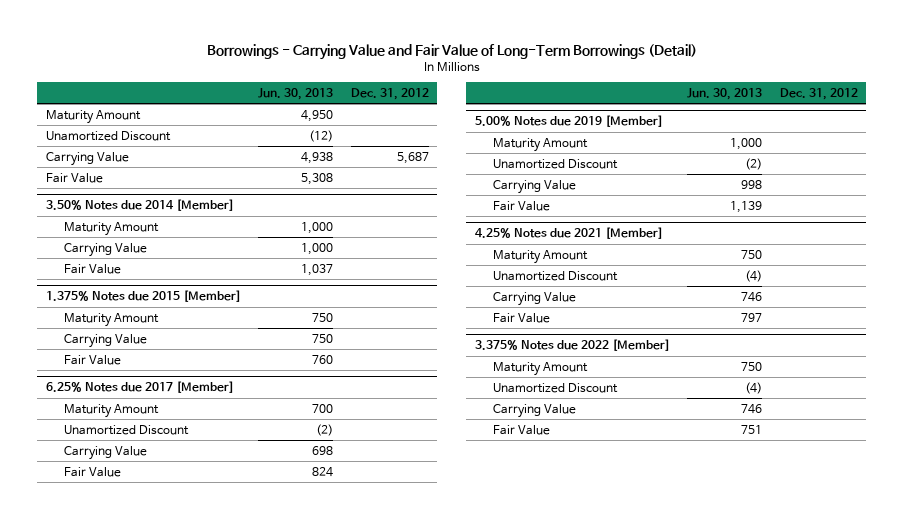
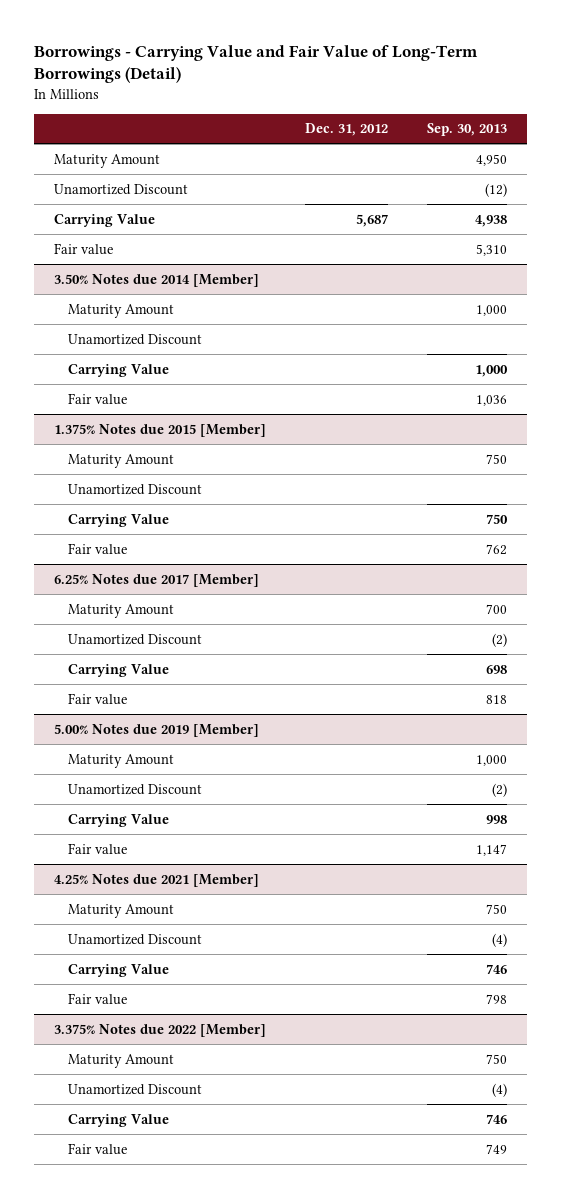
- | Jun. 30, 2013 | Dec. 31, 2012
+ | Dec. 31, 2012 | Sep. 30, 2013
- Fair Value | 5,308 |
+ Fair value | | 5,310
@ 3.50% Notes due 2014 [Member]
+ Unamortized Discount
- Fair Value | 1,037 |
+ Fair value | | 1,036
@ 1.375% Notes due 2015 [Member]
+ Unamortized Discount
- Fair Value | 760 |
+ Fair value | | 762
@ 6.25% Notes due 2017 [Member]
- Fair Value | 824 |
+ Fair value | | 818
@ 5.00% Notes due 2019 [Member]
- Fair Value | 1,139 |
+ Fair value | | 1,147
@ 4.25% Notes due 2021 [Member]
- Fair Value | 797 |
+ Fair value | | 798
@ 3.375% Notes due 2022 [Member]
- Fair Value | 751 |
+ Fair value | | 749

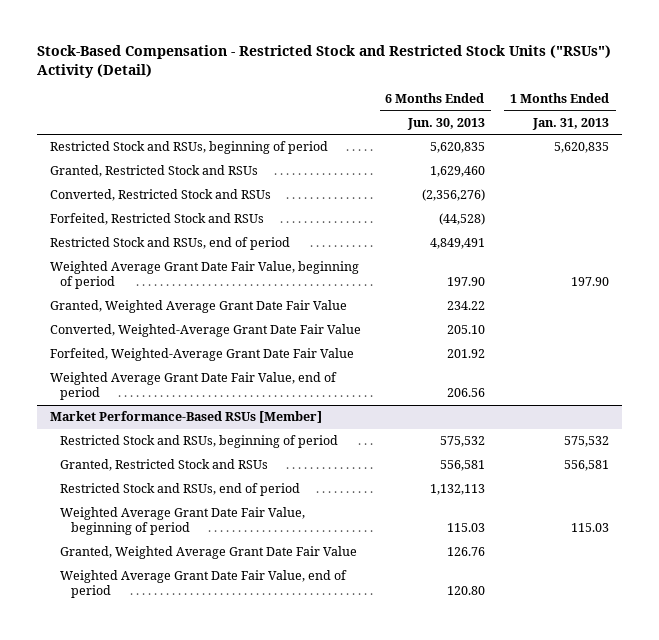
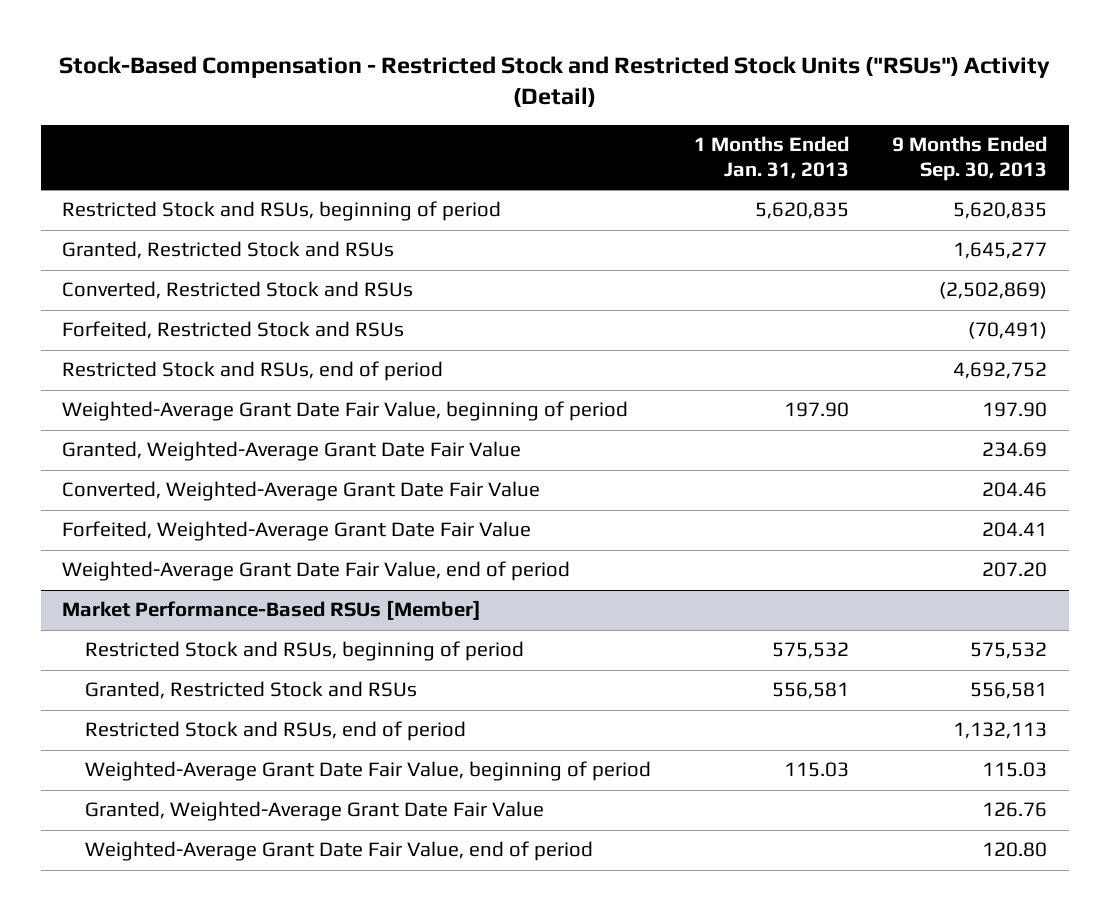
- | 6 Months Ended Jun. 30, 2013 | 1 Months Ended Jan. 31, 2013
+ | 1 Months Ended Jan. 31, 2013 | 9 Months Ended Sep. 30, 2013
- Weighted Average Grant Date Fair Value, beginning of period | 197.90 | 197.90
- Granted, Weighted Average Grant Date Fair Value | 234.22 |
+ Weighted-Average Grant Date Fair Value, beginning of period | 197.90 | 197.90
+ Granted, Weighted-Average Grant Date Fair Value | | 234.69
- Weighted Average Grant Date Fair Value, end of period | 206.56 |
+ Weighted-Average Grant Date Fair Value, end of period | | 207.20
@ Market Performance-Based RSUs [Member]
- Weighted Average Grant Date Fair Value, beginning of period | 115.03 | 115.03
- Granted, Weighted Average Grant Date Fair Value | 126.76 |
- Weighted Average Grant Date Fair Value, end of period | 120.80 |
+ Weighted-Average Grant Date Fair Value, beginning of period | 115.03 | 115.03
+ Granted, Weighted-Average Grant Date Fair Value | | 126.76
+ Weighted-Average Grant Date Fair Value, end of period | | 120.80

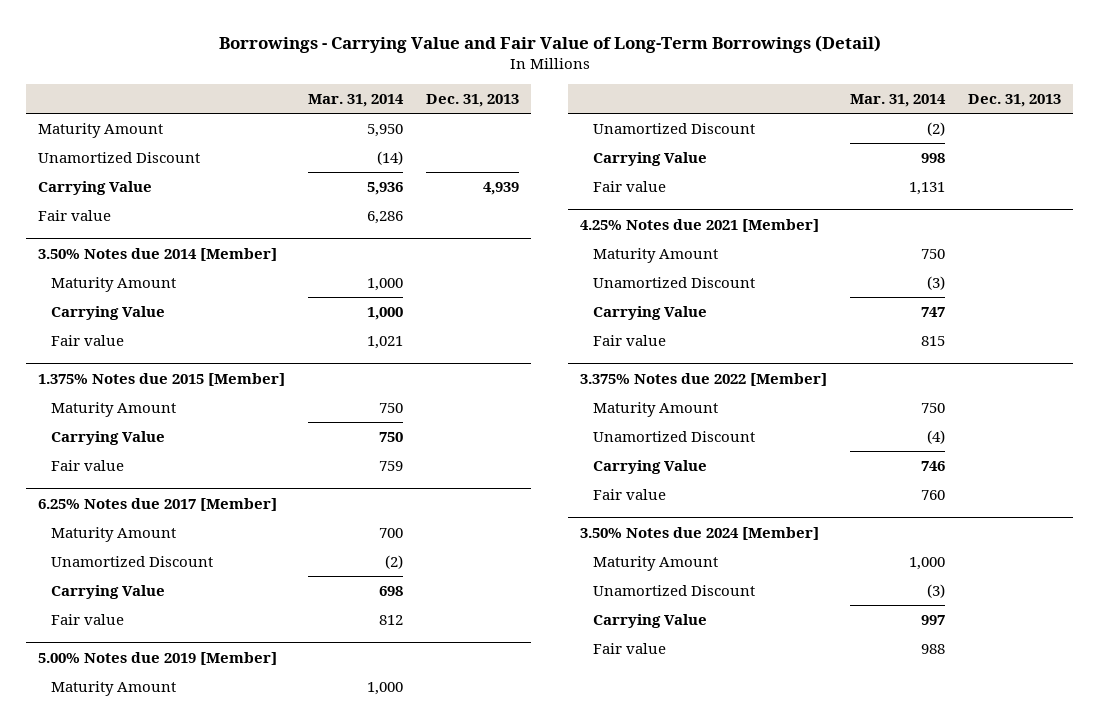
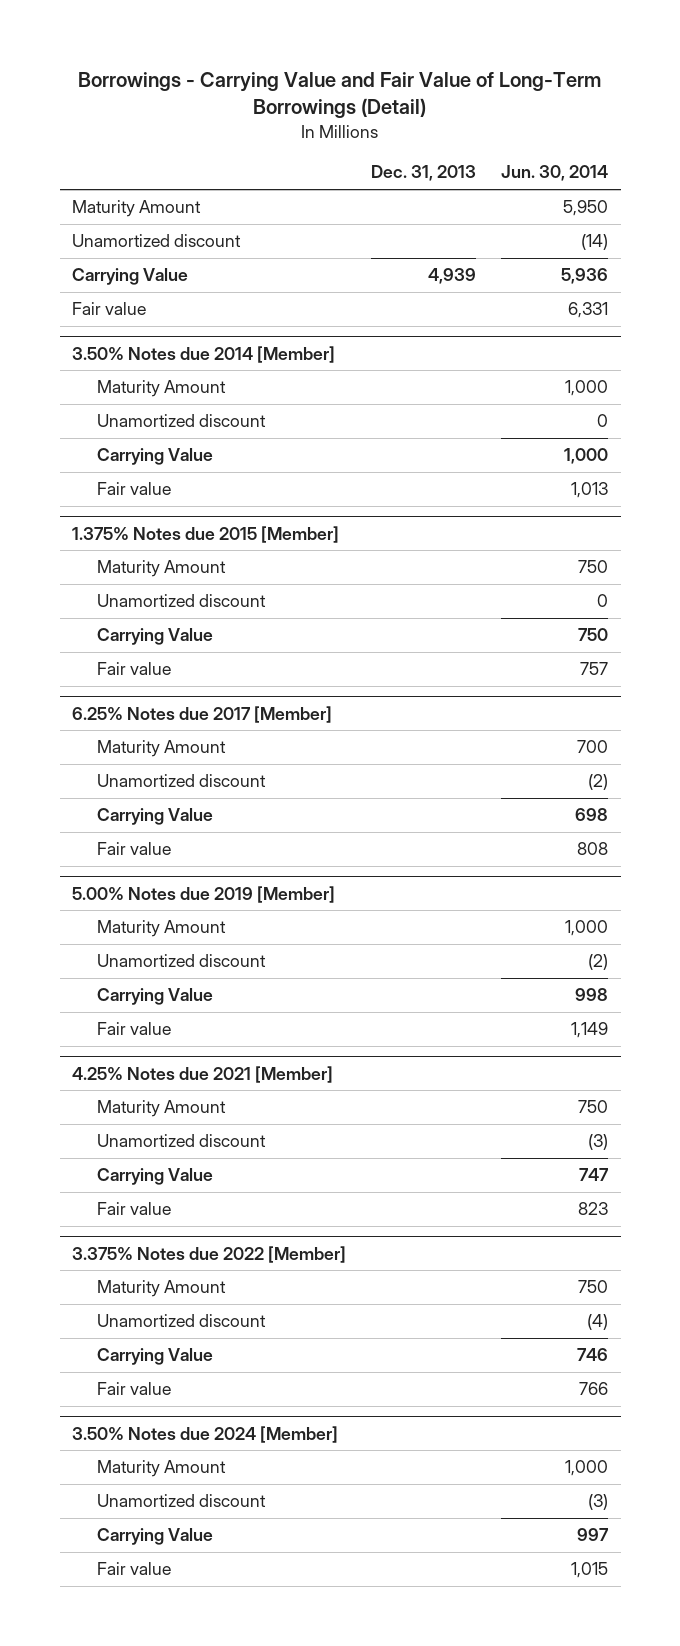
- | Mar. 31, 2014 | Dec. 31, 2013
+ | Dec. 31, 2013 | Jun. 30, 2014
- Unamortized Discount | (14) |
+ Unamortized discount | | (14)
@ 3.50% Notes due 2014 [Member]
+ Unamortized discount | | 0
@ 1.375% Notes due 2015 [Member]
+ Unamortized discount | | 0
@ 6.25% Notes due 2017 [Member]
- Unamortized Discount | (2) |
+ Unamortized discount | | (2)
@ 5.00% Notes due 2019 [Member]
- Unamortized Discount | (2) |
+ Unamortized discount | | (2)
@ 4.25% Notes due 2021 [Member]
- Unamortized Discount | (3) |
+ Unamortized discount | | (3)
@ 3.375% Notes due 2022 [Member]
- Unamortized Discount | (4) |
+ Unamortized discount | | (4)
@ 3.50% Notes due 2024 [Member]
- Unamortized Discount | (3) |
+ Unamortized discount | | (3)

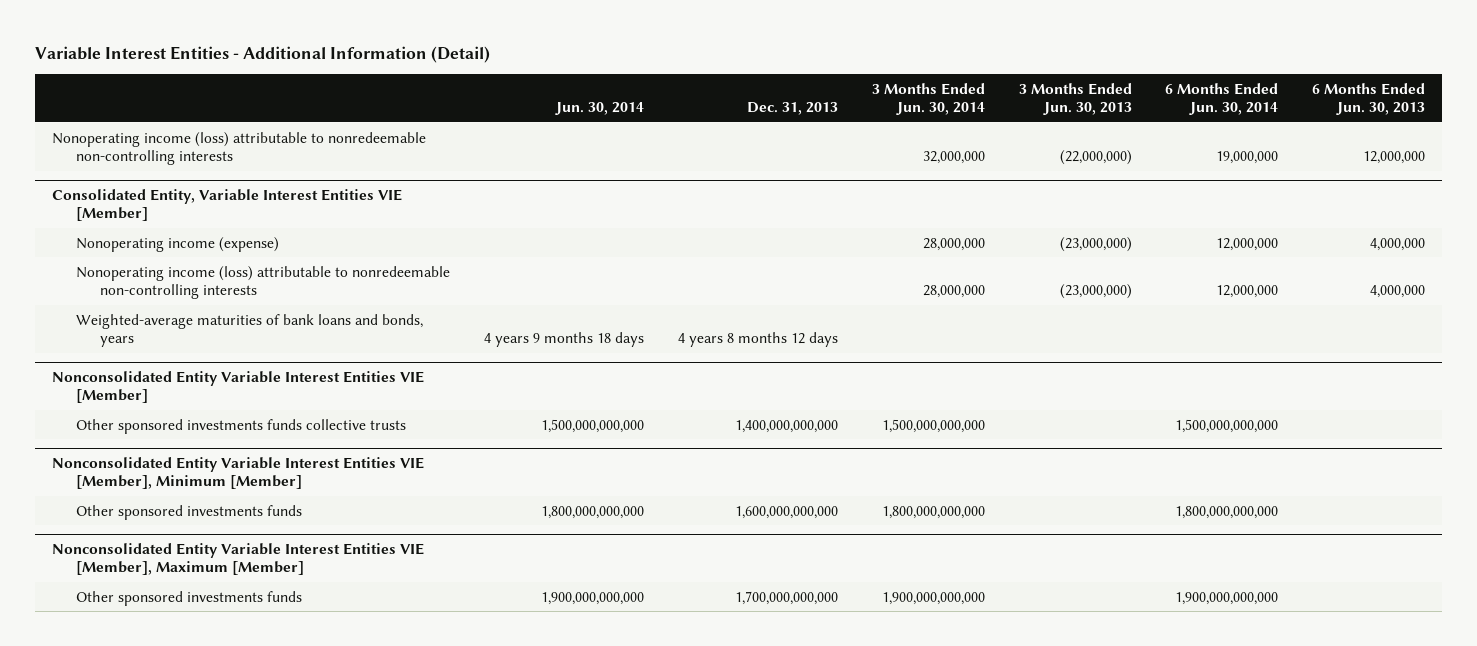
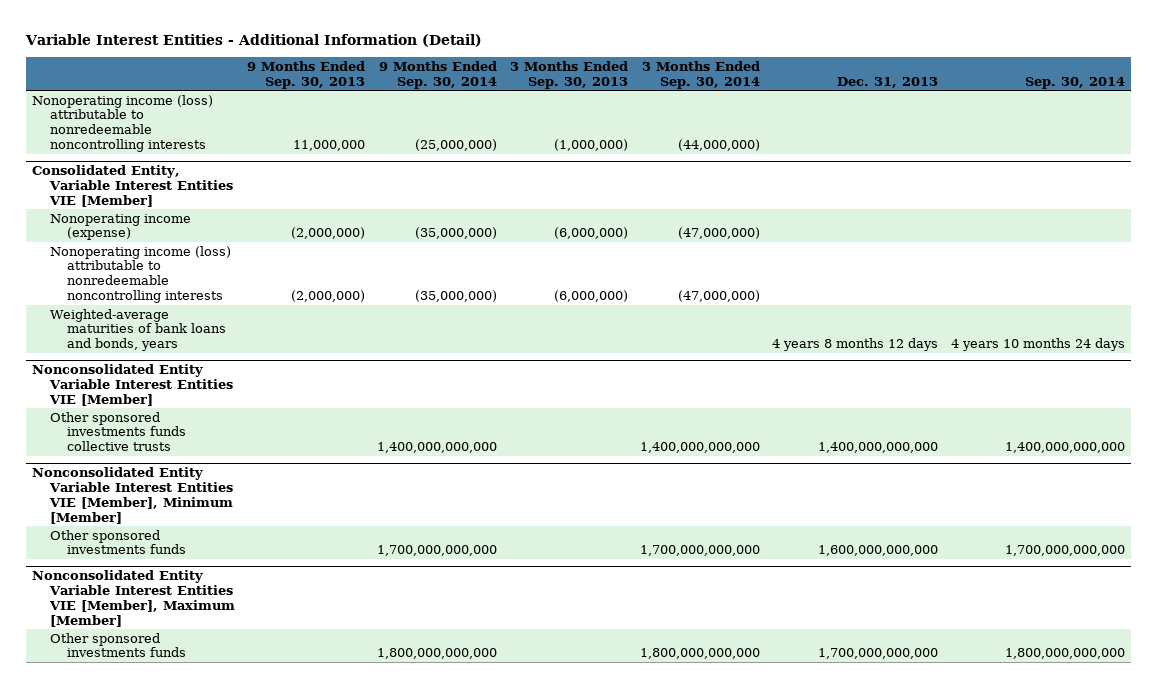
- | Jun. 30, 2014 | Dec. 31, 2013 | 3 Months Ended Jun. 30, 2014 | 3 Months Ended Jun. 30, 2013 | 6 Months Ended Jun. 30, 2014 | 6 Months Ended Jun. 30, 2013
+ | 9 Months Ended Sep. 30, 2013 | 9 Months Ended Sep. 30, 2014 | 3 Months Ended Sep. 30, 2013 | 3 Months Ended Sep. 30, 2014 | Dec. 31, 2013 | Sep. 30, 2014
- Nonoperating income (loss) attributable to nonredeemable non-controlling interests | | | 32,000,000 | (22,000,000) | 19,000,000 | 12,000,000
+ Nonoperating income (loss) attributable to nonredeemable noncontrolling interests | 11,000,000 | (25,000,000) | (1,000,000) | (44,000,000) | |
@ Consolidated Entity, Variable Interest Entities VIE [Member]
- Nonoperating income (loss) attributable to nonredeemable non-controlling interests | | | 28,000,000 | (23,000,000) | 12,000,000 | 4,000,000
+ Nonoperating income (loss) attributable to nonredeemable noncontrolling interests | (2,000,000) | (35,000,000) | (6,000,000) | (47,000,000) | |

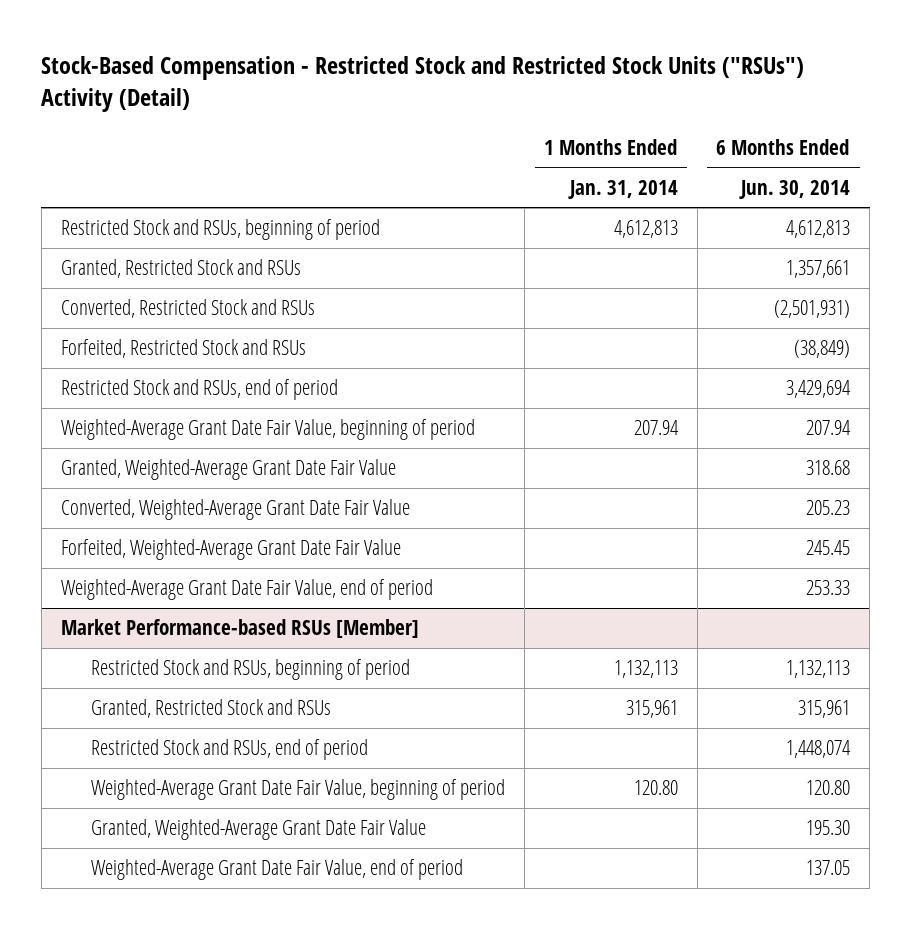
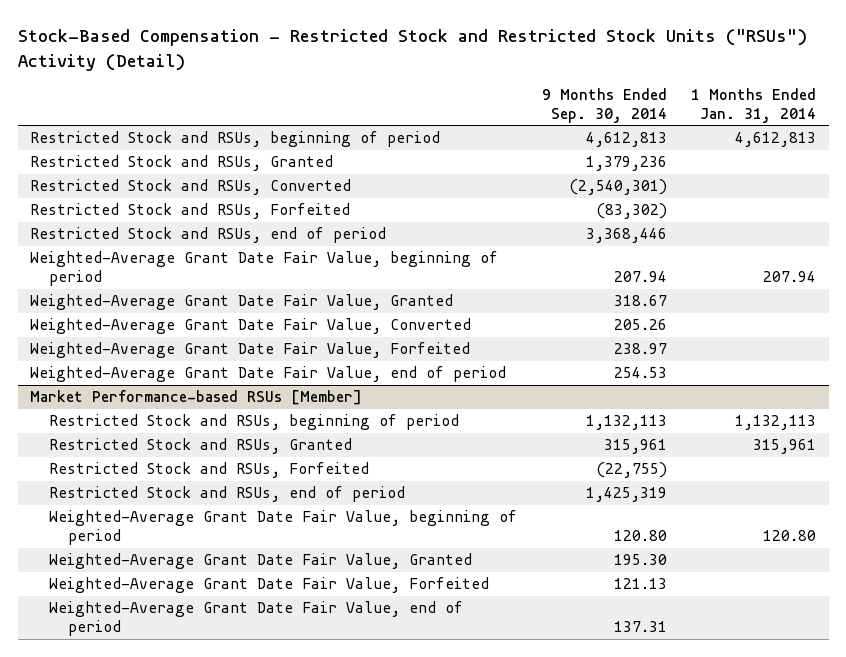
- | 1 Months Ended Jan. 31, 2014 | 6 Months Ended Jun. 30, 2014
+ | 9 Months Ended Sep. 30, 2014 | 1 Months Ended Jan. 31, 2014
- Granted, Restricted Stock and RSUs | | 1,357,661
- Converted, Restricted Stock and RSUs | | (2,501,931)
- Forfeited, Restricted Stock and RSUs | | (38,849)
+ Restricted Stock and RSUs, Granted | 1,379,236 |
+ Restricted Stock and RSUs, Converted | (2,540,301) |
+ Restricted Stock and RSUs, Forfeited | (83,302) |
- Granted, Weighted-Average Grant Date Fair Value | | 318.68
- Converted, Weighted-Average Grant Date Fair Value | | 205.23
- Forfeited, Weighted-Average Grant Date Fair Value | | 245.45
+ Weighted-Average Grant Date Fair Value, Granted | 318.67 |
+ Weighted-Average Grant Date Fair Value, Converted | 205.26 |
+ Weighted-Average Grant Date Fair Value, Forfeited | 238.97 |
@ Market Performance-based RSUs [Member]
- Granted, Restricted Stock and RSUs | 315,961 | 315,961
+ Restricted Stock and RSUs, Granted | 315,961 | 315,961
+ Restricted Stock and RSUs, Forfeited | (22,755) |
- Granted, Weighted-Average Grant Date Fair Value | | 195.30
+ Weighted-Average Grant Date Fair Value, Granted | 195.30 |
+ Weighted-Average Grant Date Fair Value, Forfeited | 121.13 |

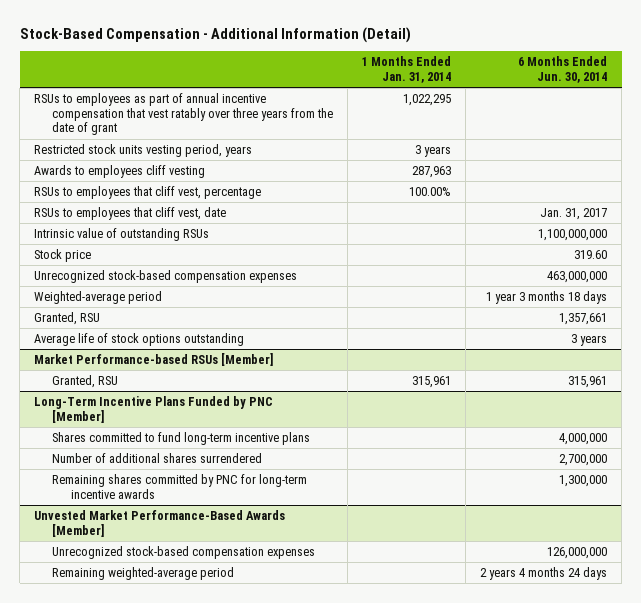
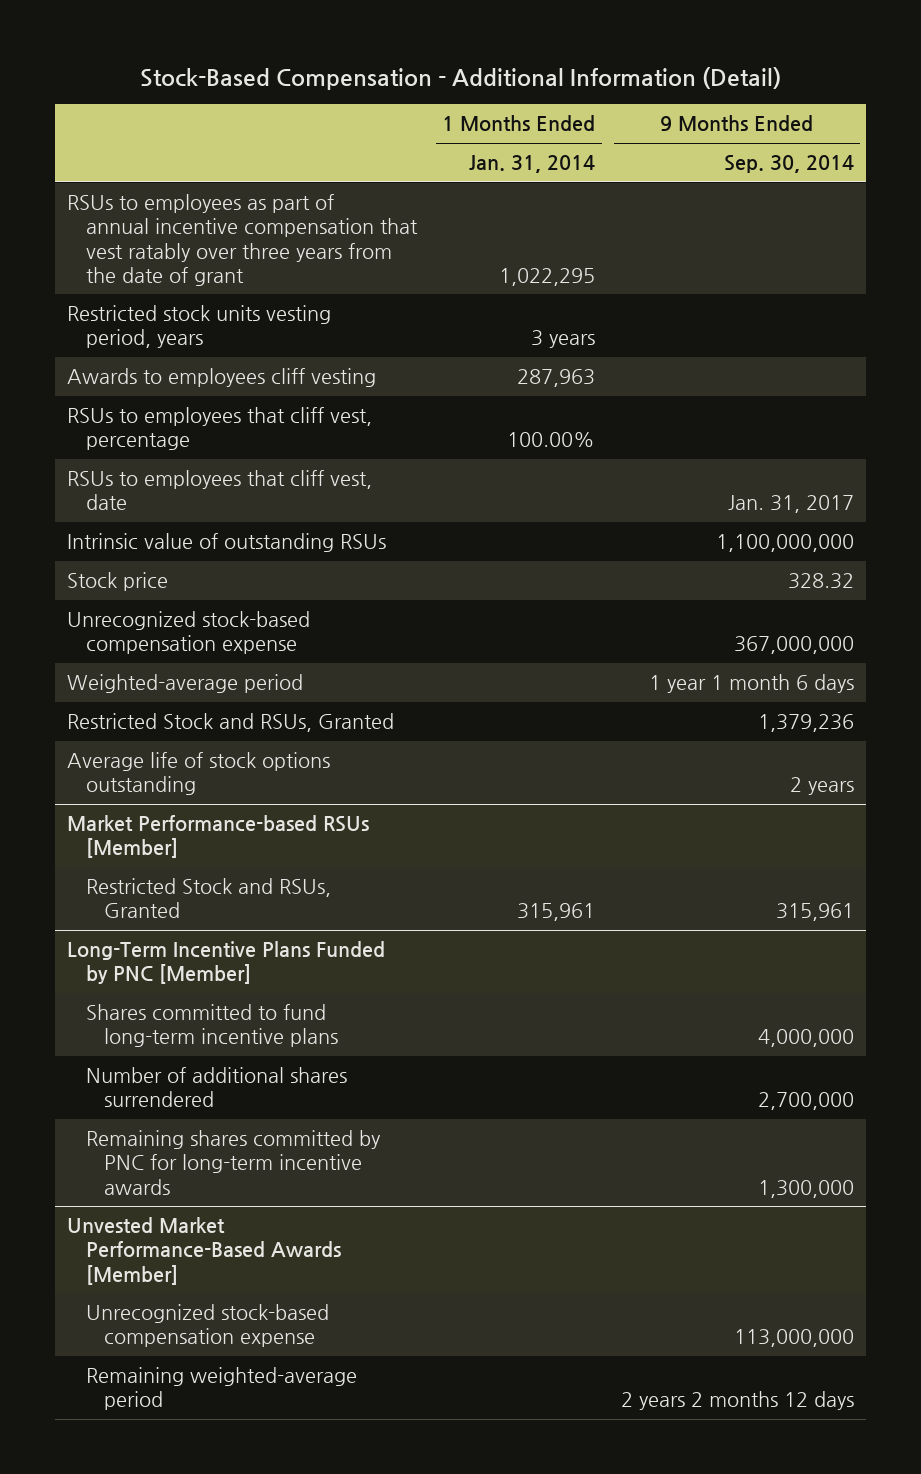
- | 1 Months Ended Jan. 31, 2014 | 6 Months Ended Jun. 30, 2014
+ | 1 Months Ended Jan. 31, 2014 | 9 Months Ended Sep. 30, 2014
- Unrecognized stock-based compensation expenses | | 463,000,000
+ Unrecognized stock-based compensation expense | | 367,000,000
- Granted, RSU | | 1,357,661
+ Restricted Stock and RSUs, Granted | | 1,379,236
@ Market Performance-based RSUs [Member]
- Granted, RSU | 315,961 | 315,961
+ Restricted Stock and RSUs, Granted | 315,961 | 315,961
@ Unvested Market Performance-Based Awards [Member]
- Unrecognized stock-based compensation expenses | | 126,000,000
+ Unrecognized stock-based compensation expense | | 113,000,000

